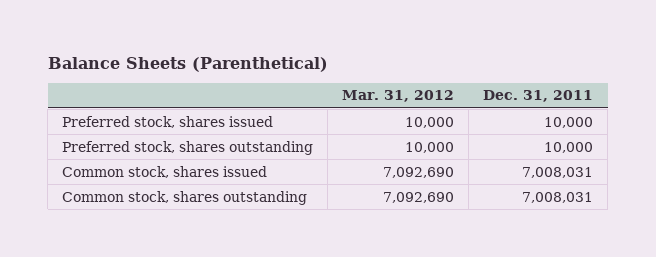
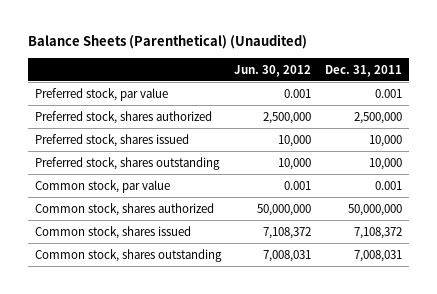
- Balance Sheets (Parenthetical)
+ Balance Sheets (Parenthetical) (Unaudited)
- | Mar. 31, 2012 | Dec. 31, 2011
+ | Jun. 30, 2012 | Dec. 31, 2011
+ Preferred stock, par value | 0.001 | 0.001
+ Preferred stock, shares authorized | 2,500,000 | 2,500,000
- Common stock, shares issued | 7,092,690 | 7,008,031
+ Common stock, par value | 0.001 | 0.001
+ Common stock, shares authorized | 50,000,000 | 50,000,000
+ Common stock, shares issued | 7,108,372 | 7,108,372

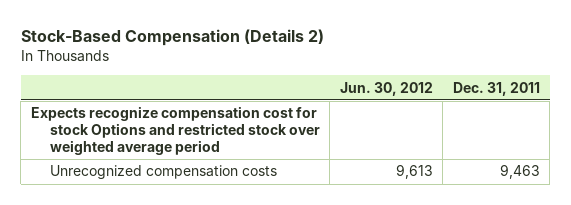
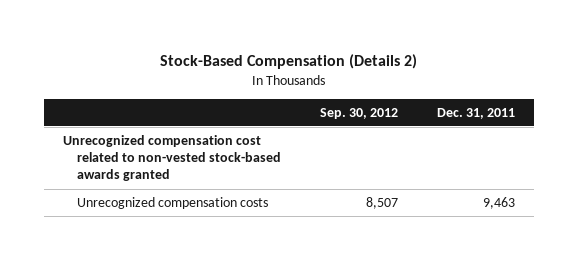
- | Jun. 30, 2012 | Dec. 31, 2011
+ | Sep. 30, 2012 | Dec. 31, 2011
- Expects recognize compensation cost for stock Options and restricted stock over weighted average period
+ Unrecognized compensation cost related to non-vested stock-based awards granted

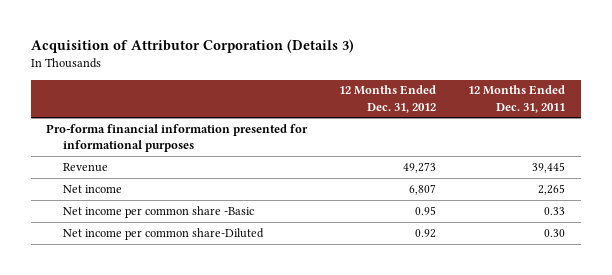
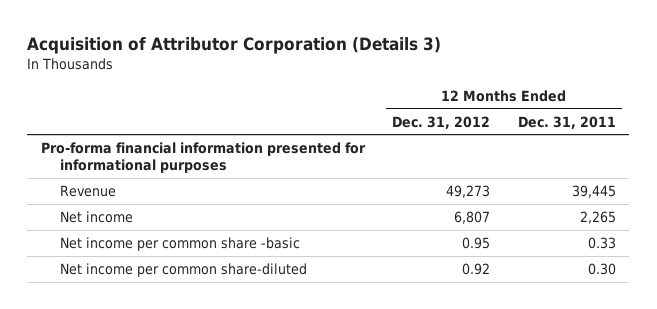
- Net income per common share -Basic | 0.95 | 0.33
- Net income per common share-Diluted | 0.92 | 0.30
+ Net income per common share -basic | 0.95 | 0.33
+ Net income per common share-diluted | 0.92 | 0.30

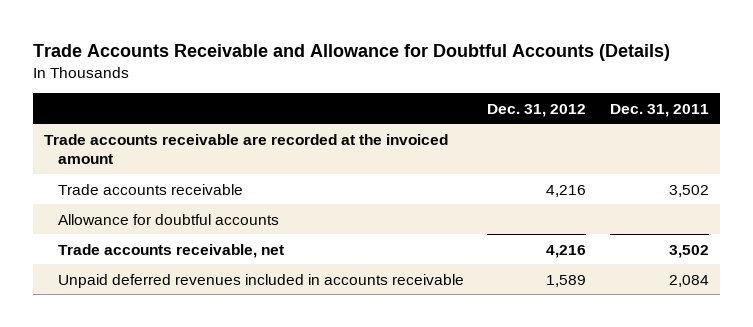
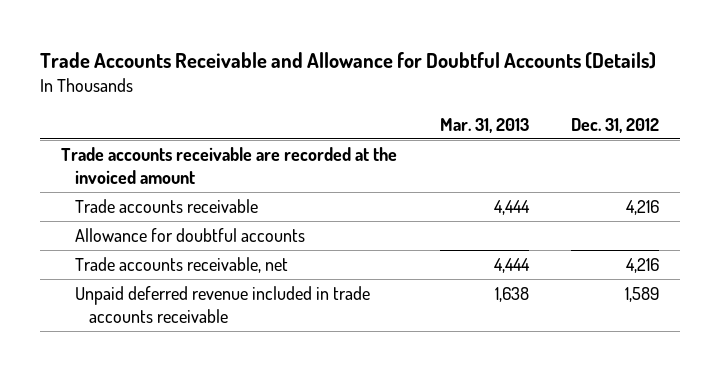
- | Dec. 31, 2012 | Dec. 31, 2011
+ | Mar. 31, 2013 | Dec. 31, 2012
- Unpaid deferred revenues included in accounts receivable | 1,589 | 2,084
+ Unpaid deferred revenue included in trade accounts receivable | 1,638 | 1,589

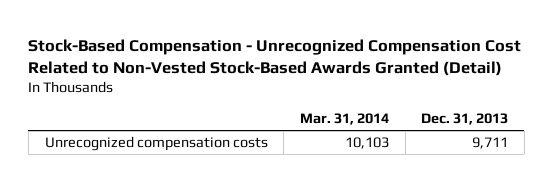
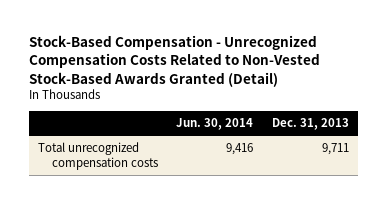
- Stock-Based Compensation - Unrecognized Compensation Cost Related to Non-Vested Stock-Based Awards Granted (Detail)
+ Stock-Based Compensation - Unrecognized Compensation Costs Related to Non-Vested Stock-Based Awards Granted (Detail)
- | Mar. 31, 2014 | Dec. 31, 2013
+ | Jun. 30, 2014 | Dec. 31, 2013
- Unrecognized compensation costs | 10,103 | 9,711
+ Total unrecognized compensation costs | 9,416 | 9,711

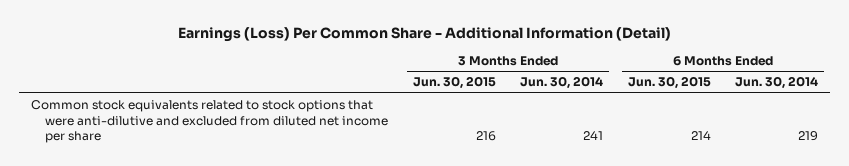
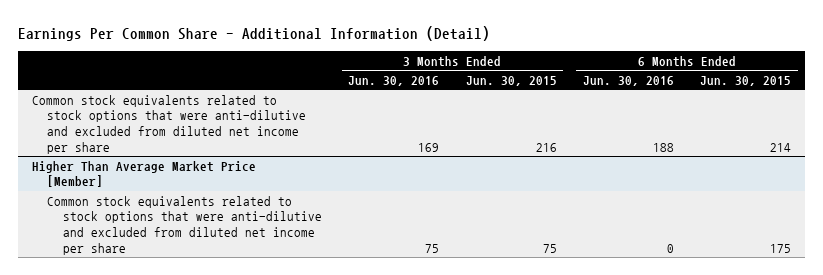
- Earnings (Loss) Per Common Share - Additional Information (Detail)
+ Earnings Per Common Share - Additional Information (Detail)
- | 3 Months Ended Jun. 30, 2015 | 3 Months Ended Jun. 30, 2014 | 6 Months Ended Jun. 30, 2015 | 6 Months Ended Jun. 30, 2014
+ | 3 Months Ended Jun. 30, 2016 | 3 Months Ended Jun. 30, 2015 | 6 Months Ended Jun. 30, 2016 | 6 Months Ended Jun. 30, 2015
+ Higher Than Average Market Price [Member]
+ Common stock equivalents related to stock options that were anti-dilutive and excluded from diluted net income per share | 75 | 75 | 0 | 175

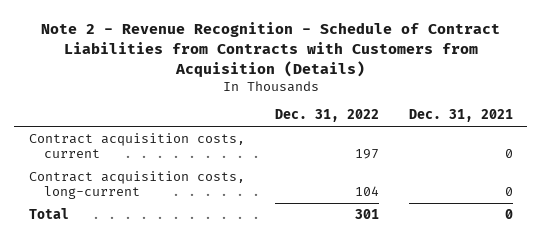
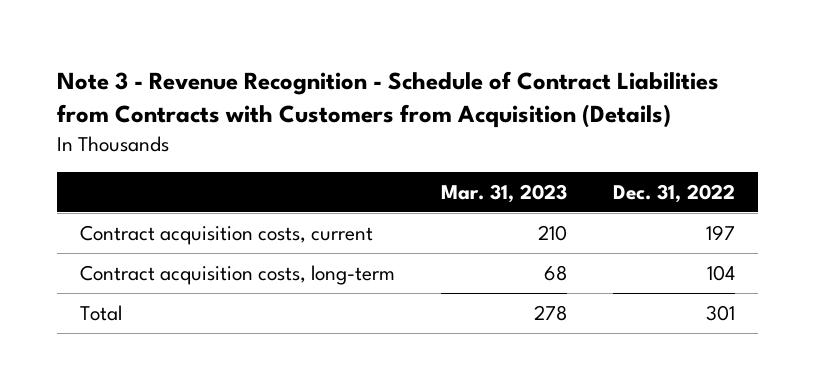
- Note 2 - Revenue Recognition - Schedule of Contract Liabilities from Contracts with Customers from Acquisition (Details)
+ Note 3 - Revenue Recognition - Schedule of Contract Liabilities from Contracts with Customers from Acquisition (Details)
- | Dec. 31, 2022 | Dec. 31, 2021
+ | Mar. 31, 2023 | Dec. 31, 2022
- Contract acquisition costs, long-current | 104 | 0
+ Contract acquisition costs, long-term | 68 | 104

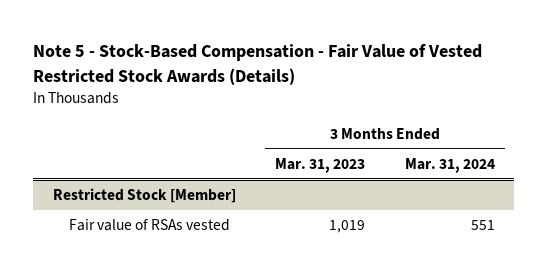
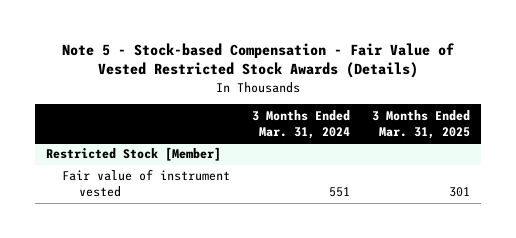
- Note 5 - Stock-Based Compensation - Fair Value of Vested Restricted Stock Awards (Details)
+ Note 5 - Stock-based Compensation - Fair Value of Vested Restricted Stock Awards (Details)
- | 3 Months Ended Mar. 31, 2023 | 3 Months Ended Mar. 31, 2024
+ | 3 Months Ended Mar. 31, 2024 | 3 Months Ended Mar. 31, 2025
@ Restricted Stock [Member]
- Fair value of RSAs vested | 1,019 | 551
+ Fair value of instrument vested | 551 | 301

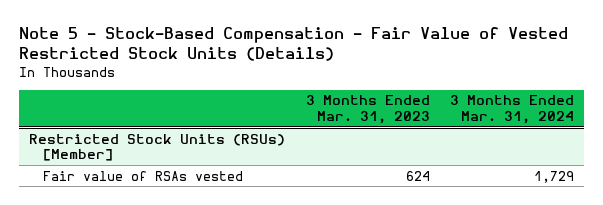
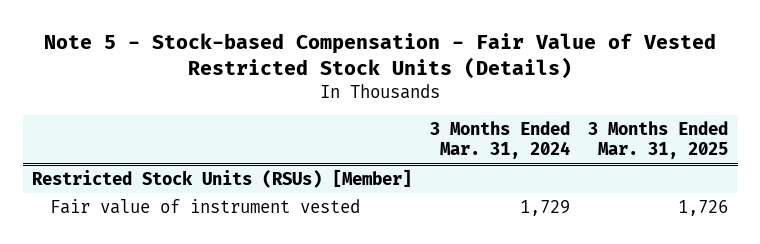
- Note 5 - Stock-Based Compensation - Fair Value of Vested Restricted Stock Units (Details)
+ Note 5 - Stock-based Compensation - Fair Value of Vested Restricted Stock Units (Details)
- | 3 Months Ended Mar. 31, 2023 | 3 Months Ended Mar. 31, 2024
+ | 3 Months Ended Mar. 31, 2024 | 3 Months Ended Mar. 31, 2025
@ Restricted Stock Units (RSUs) [Member]
- Fair value of RSAs vested | 624 | 1,729
+ Fair value of instrument vested | 1,729 | 1,726

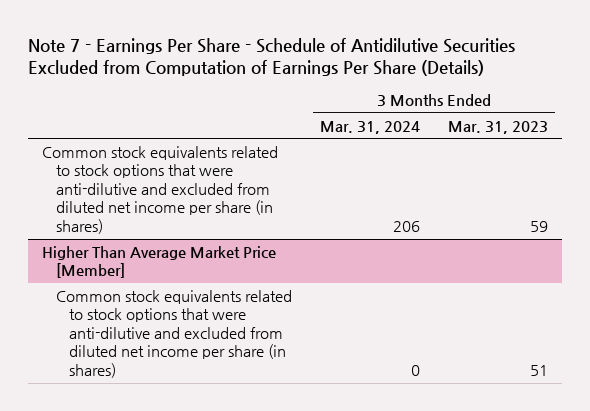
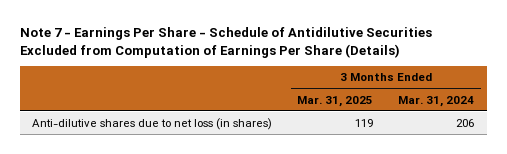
- | 3 Months Ended Mar. 31, 2024 | 3 Months Ended Mar. 31, 2023
+ | 3 Months Ended Mar. 31, 2025 | 3 Months Ended Mar. 31, 2024
- Common stock equivalents related to stock options that were anti-dilutive and excluded from diluted net income per share (in shares) | 206 | 59
- Higher Than Average Market Price [Member]
- Common stock equivalents related to stock options that were anti-dilutive and excluded from diluted net income per share (in shares) | 0 | 51
+ Anti-dilutive shares due to net loss (in shares) | 119 | 206

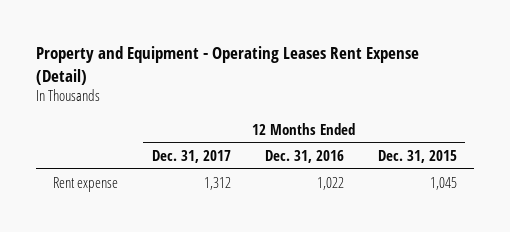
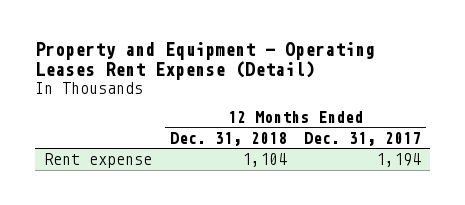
- | 12 Months Ended Dec. 31, 2017 | 12 Months Ended Dec. 31, 2016 | 12 Months Ended Dec. 31, 2015
+ | 12 Months Ended Dec. 31, 2018 | 12 Months Ended Dec. 31, 2017
- Rent expense | 1,312 | 1,022 | 1,045
+ Rent expense | 1,104 | 1,194

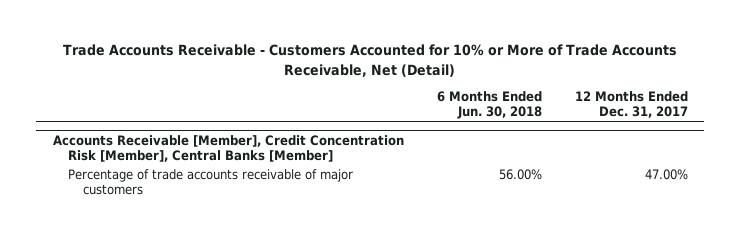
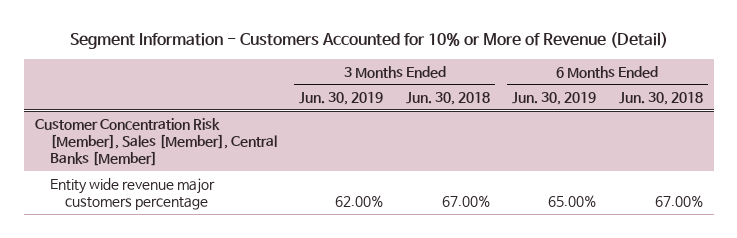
- Trade Accounts Receivable - Customers Accounted for 10% or More of Trade Accounts Receivable, Net (Detail)
+ Segment Information - Customers Accounted for 10% or More of Revenue (Detail)
- | 6 Months Ended Jun. 30, 2018 | 12 Months Ended Dec. 31, 2017
+ | 3 Months Ended Jun. 30, 2019 | 3 Months Ended Jun. 30, 2018 | 6 Months Ended Jun. 30, 2019 | 6 Months Ended Jun. 30, 2018
- Accounts Receivable [Member], Credit Concentration Risk [Member], Central Banks [Member]
- Percentage of trade accounts receivable of major customers | 56.00% | 47.00%
+ Customer Concentration Risk [Member], Sales [Member], Central Banks [Member]
+ Entity wide revenue major customers percentage | 62.00% | 67.00% | 65.00% | 67.00%

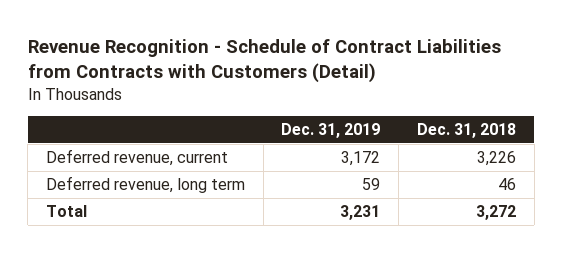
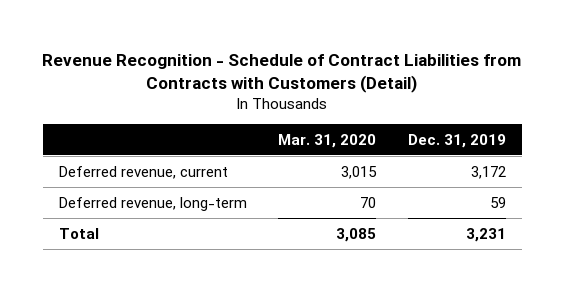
- | Dec. 31, 2019 | Dec. 31, 2018
+ | Mar. 31, 2020 | Dec. 31, 2019
- Deferred revenue, long term | 59 | 46
+ Deferred revenue, long-term | 70 | 59

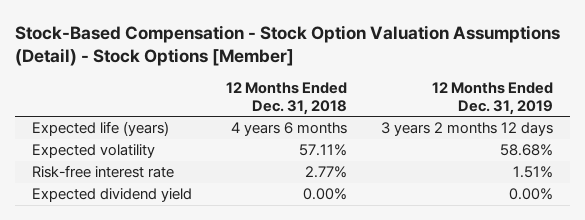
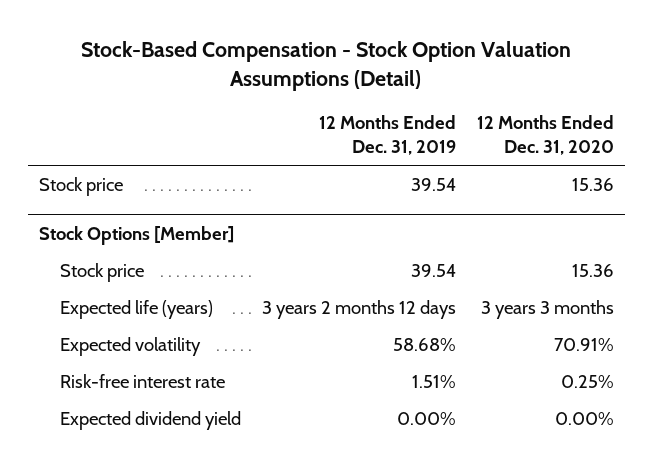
- Stock-Based Compensation - Stock Option Valuation Assumptions (Detail) - Stock Options [Member]
+ Stock-Based Compensation - Stock Option Valuation Assumptions (Detail)
- | 12 Months Ended Dec. 31, 2018 | 12 Months Ended Dec. 31, 2019
+ | 12 Months Ended Dec. 31, 2019 | 12 Months Ended Dec. 31, 2020
+ Stock price | 39.54 | 15.36
+ Stock Options [Member]
+ Stock price | 39.54 | 15.36

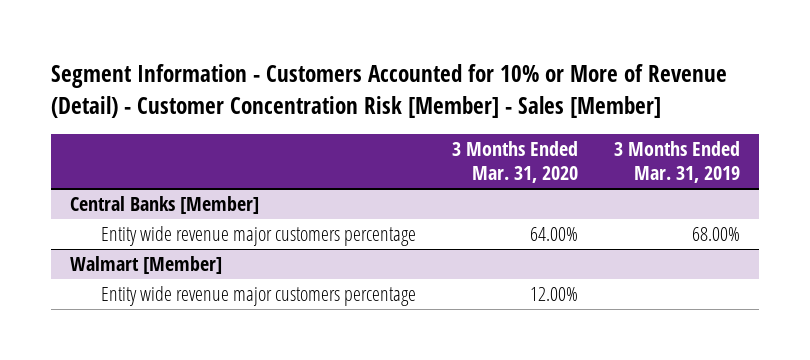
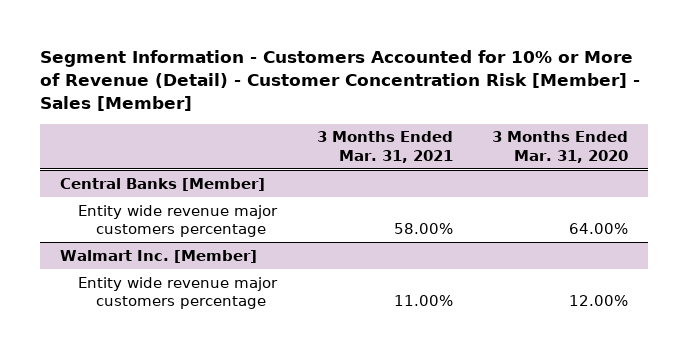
- | 3 Months Ended Mar. 31, 2020 | 3 Months Ended Mar. 31, 2019
+ | 3 Months Ended Mar. 31, 2021 | 3 Months Ended Mar. 31, 2020
- Walmart [Member]
+ Walmart Inc. [Member]

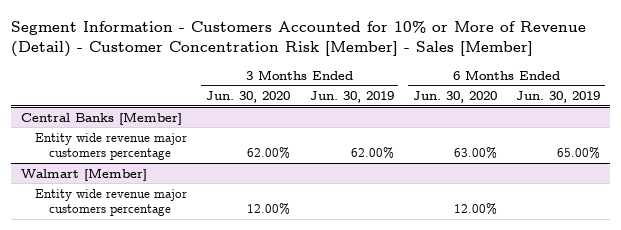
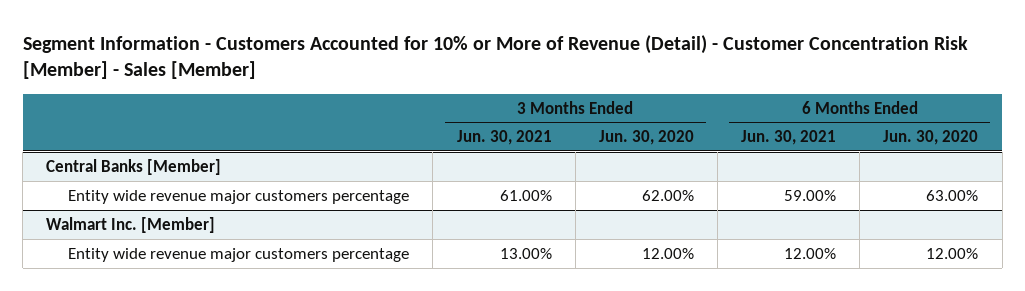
- | 3 Months Ended Jun. 30, 2020 | 3 Months Ended Jun. 30, 2019 | 6 Months Ended Jun. 30, 2020 | 6 Months Ended Jun. 30, 2019
+ | 3 Months Ended Jun. 30, 2021 | 3 Months Ended Jun. 30, 2020 | 6 Months Ended Jun. 30, 2021 | 6 Months Ended Jun. 30, 2020
- Walmart [Member]
+ Walmart Inc. [Member]

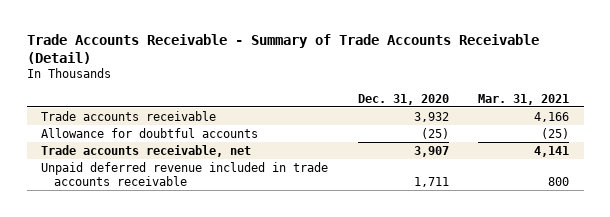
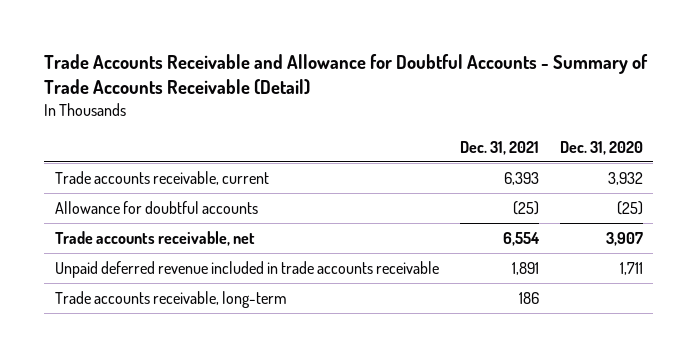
- Trade Accounts Receivable - Summary of Trade Accounts Receivable (Detail)
+ Trade Accounts Receivable and Allowance for Doubtful Accounts - Summary of Trade Accounts Receivable (Detail)
- | Dec. 31, 2020 | Mar. 31, 2021
+ | Dec. 31, 2021 | Dec. 31, 2020
- Trade accounts receivable | 3,932 | 4,166
+ Trade accounts receivable, current | 6,393 | 3,932
+ Trade accounts receivable, long-term | 186 |

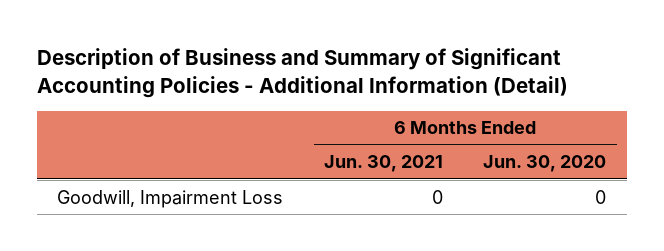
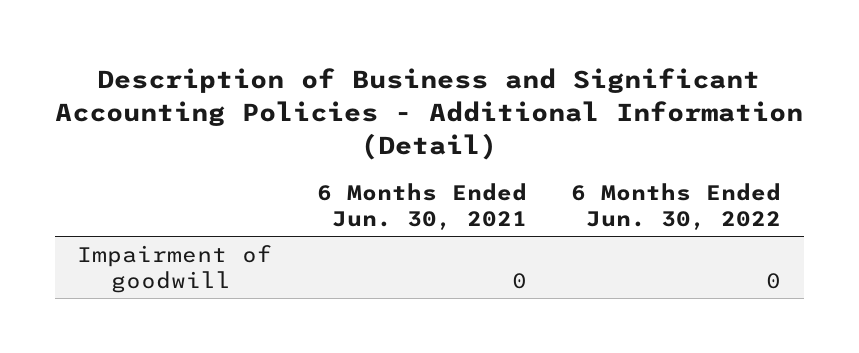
- Description of Business and Summary of Significant Accounting Policies - Additional Information (Detail)
+ Description of Business and Significant Accounting Policies - Additional Information (Detail)
- | 6 Months Ended Jun. 30, 2021 | 6 Months Ended Jun. 30, 2020
+ | 6 Months Ended Jun. 30, 2021 | 6 Months Ended Jun. 30, 2022
- Goodwill, Impairment Loss | 0 | 0
+ Impairment of goodwill | 0 | 0

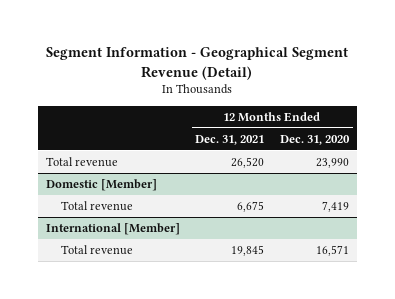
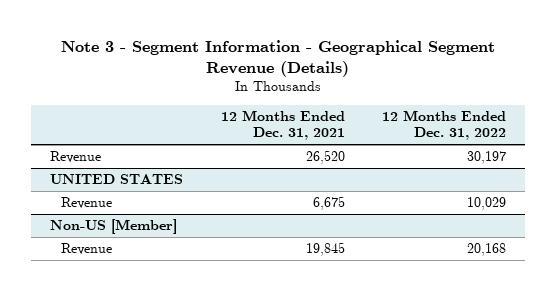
- Segment Information - Geographical Segment Revenue (Detail)
+ Note 3 - Segment Information - Geographical Segment Revenue (Details)
- | 12 Months Ended Dec. 31, 2021 | 12 Months Ended Dec. 31, 2020
+ | 12 Months Ended Dec. 31, 2021 | 12 Months Ended Dec. 31, 2022
- Total revenue | 26,520 | 23,990
- Domestic [Member]
- Total revenue | 6,675 | 7,419
- International [Member]
- Total revenue | 19,845 | 16,571
+ Revenue | 26,520 | 30,197
+ UNITED STATES
+ Revenue | 6,675 | 10,029
+ Non-US [Member]
+ Revenue | 19,845 | 20,168

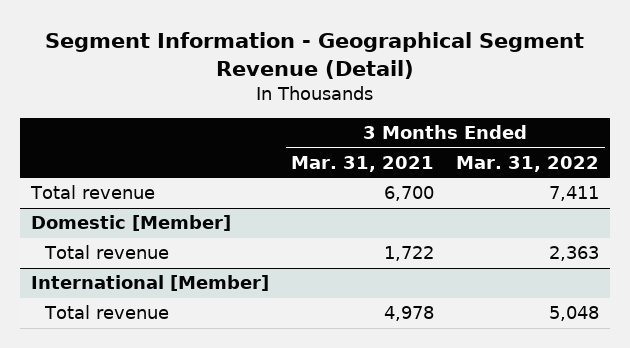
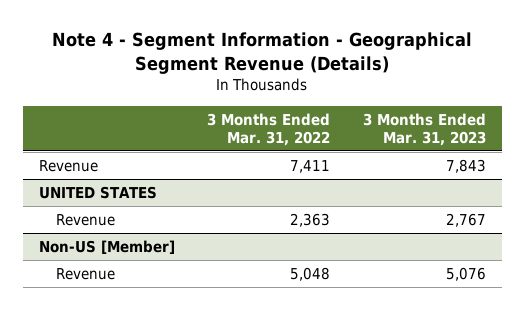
- Segment Information - Geographical Segment Revenue (Detail)
+ Note 4 - Segment Information - Geographical Segment Revenue (Details)
- | 3 Months Ended Mar. 31, 2021 | 3 Months Ended Mar. 31, 2022
+ | 3 Months Ended Mar. 31, 2022 | 3 Months Ended Mar. 31, 2023
- Total revenue | 6,700 | 7,411
- Domestic [Member]
- Total revenue | 1,722 | 2,363
- International [Member]
- Total revenue | 4,978 | 5,048
+ Revenue | 7,411 | 7,843
+ UNITED STATES
+ Revenue | 2,363 | 2,767
+ Non-US [Member]
+ Revenue | 5,048 | 5,076

